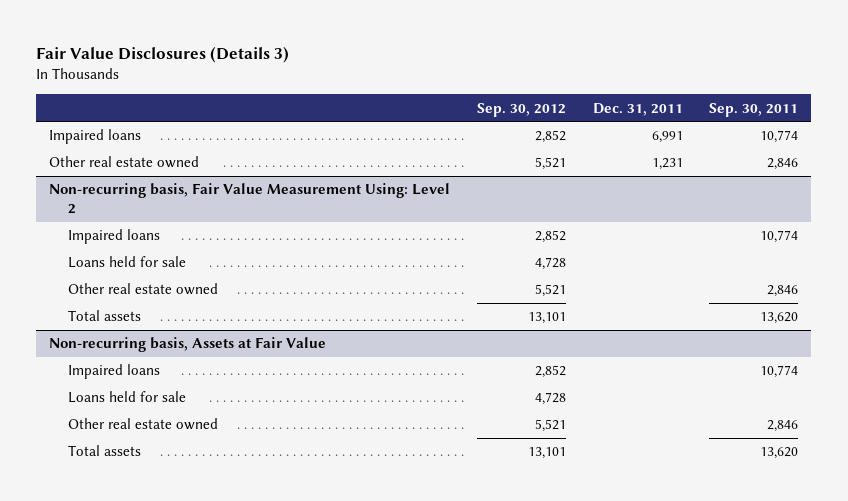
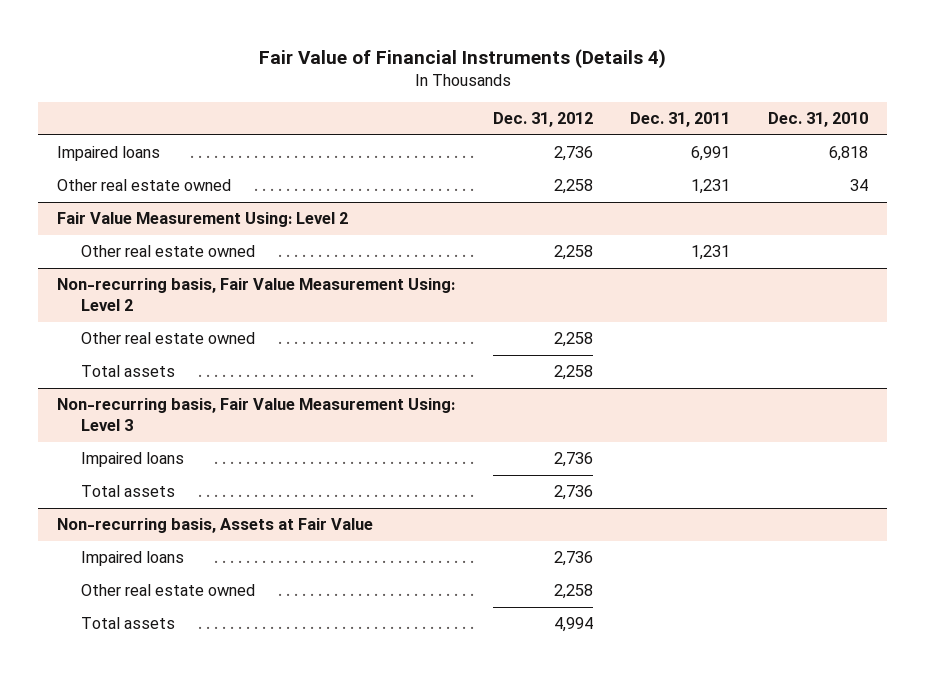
- Fair Value Disclosures (Details 3)
+ Fair Value of Financial Instruments (Details 4)
- | Sep. 30, 2012 | Dec. 31, 2011 | Sep. 30, 2011
+ | Dec. 31, 2012 | Dec. 31, 2011 | Dec. 31, 2010
+ Fair Value Measurement Using: Level 2
+ Other real estate owned | 2,258 | 1,231 |
@ Non-recurring basis, Fair Value Measurement Using: Level 2
- Impaired loans | 2,852 | | 10,774
- Loans held for sale | 4,728 | |
+ Non-recurring basis, Fair Value Measurement Using: Level 3
+ Impaired loans | 2,736 | |
+ Total assets | 2,736 | |
@ Non-recurring basis, Assets at Fair Value
- Loans held for sale | 4,728 | |

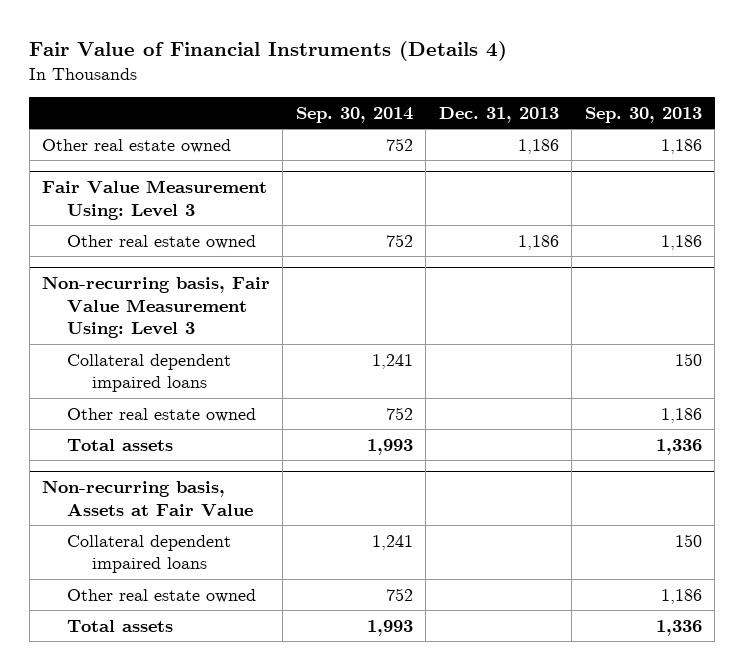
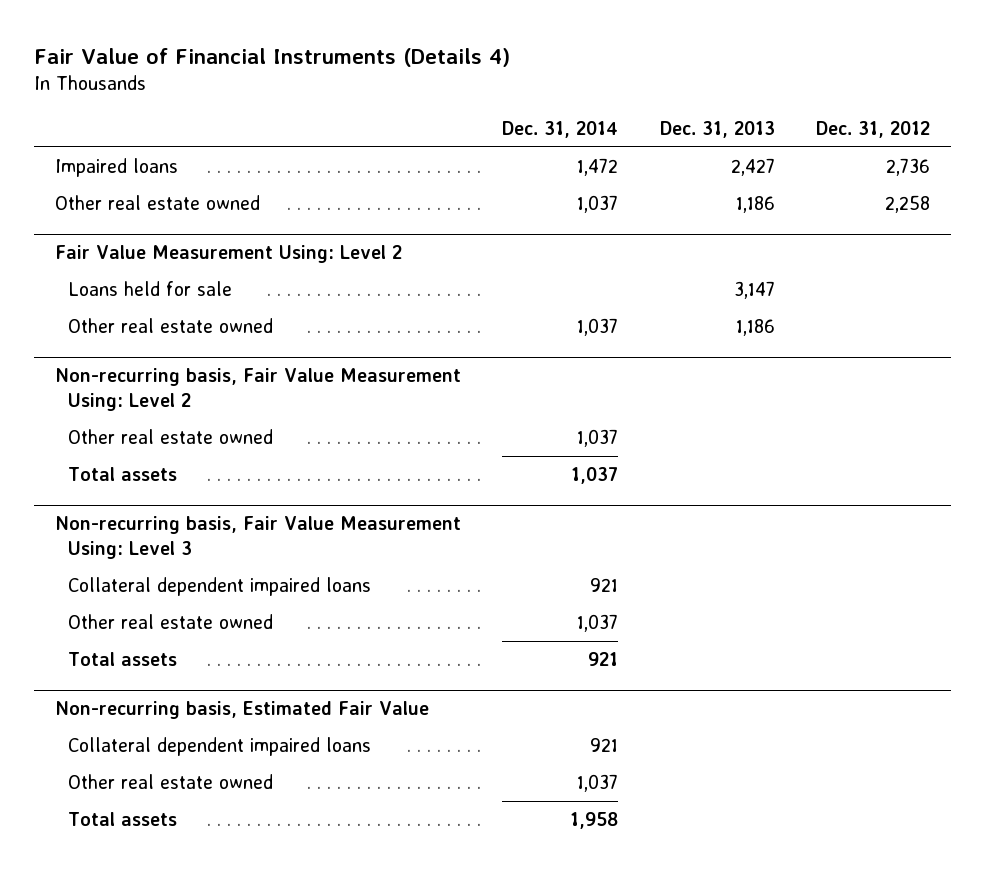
- | Sep. 30, 2014 | Dec. 31, 2013 | Sep. 30, 2013
+ | Dec. 31, 2014 | Dec. 31, 2013 | Dec. 31, 2012
+ Impaired loans | 1,472 | 2,427 | 2,736
- Fair Value Measurement Using: Level 3
+ Fair Value Measurement Using: Level 2
+ Loans held for sale | | 3,147 |
+ Non-recurring basis, Fair Value Measurement Using: Level 2
+ Other real estate owned | 1,037 | |
+ Total assets | 1,037 | |
- Non-recurring basis, Assets at Fair Value
+ Non-recurring basis, Estimated Fair Value

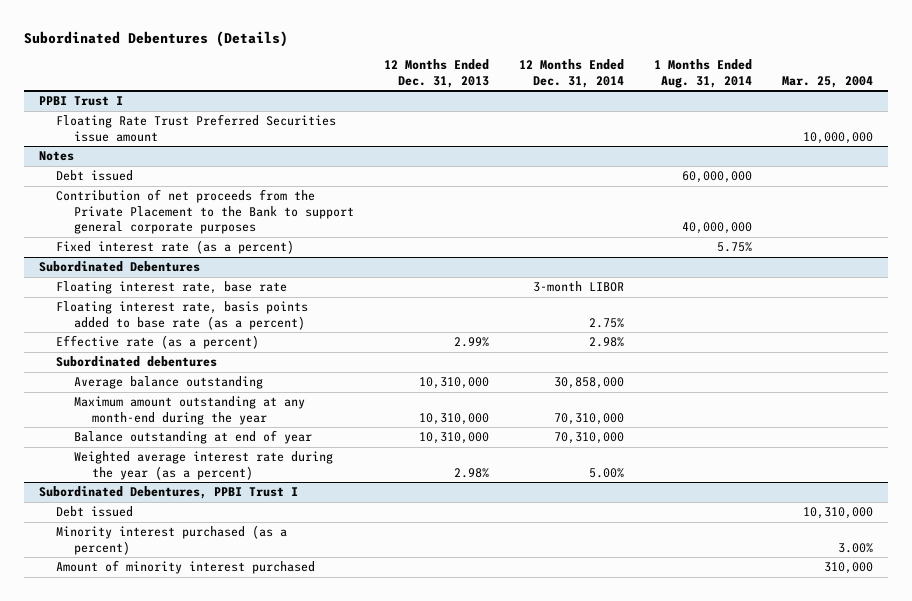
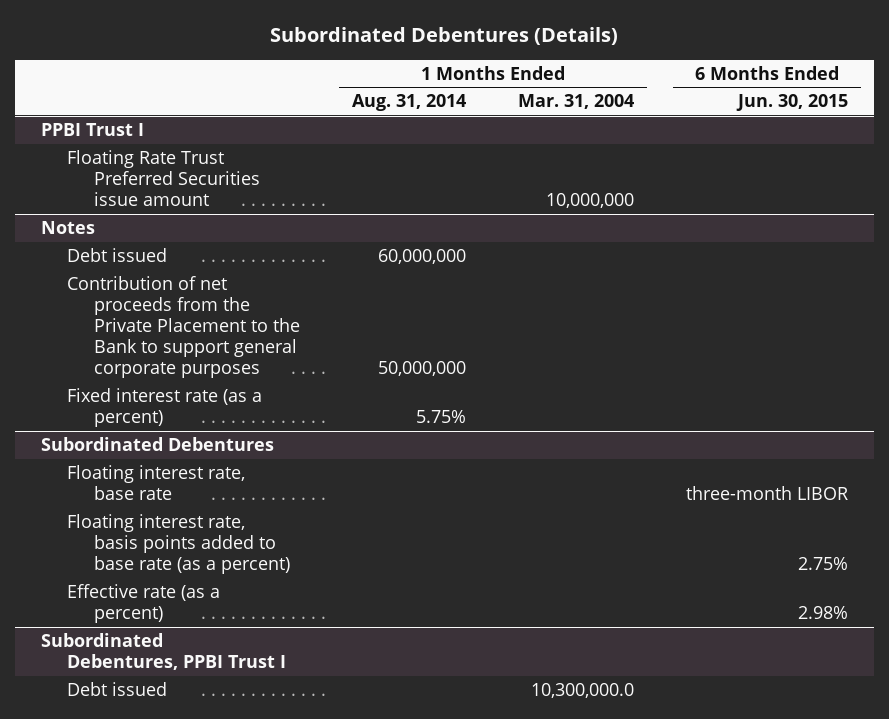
- | 12 Months Ended Dec. 31, 2013 | 12 Months Ended Dec. 31, 2014 | 1 Months Ended Aug. 31, 2014 | Mar. 25, 2004
+ | 1 Months Ended Aug. 31, 2014 | 1 Months Ended Mar. 31, 2004 | 6 Months Ended Jun. 30, 2015
@ Notes
- Contribution of net proceeds from the Private Placement to the Bank to support general corporate purposes | | | 40,000,000 |
+ Contribution of net proceeds from the Private Placement to the Bank to support general corporate purposes | 50,000,000 | |
@ Subordinated Debentures
- Subordinated debentures
- Average balance outstanding | 10,310,000 | 30,858,000 | |
- Maximum amount outstanding at any month-end during the year | 10,310,000 | 70,310,000 | |
- Balance outstanding at end of year | 10,310,000 | 70,310,000 | |
- Weighted average interest rate during the year (as a percent) | 2.98% | 5.00% | |
@ Subordinated Debentures, PPBI Trust I
- Minority interest purchased (as a percent) | | | | 3.00%
- Amount of minority interest purchased | | | | 310,000

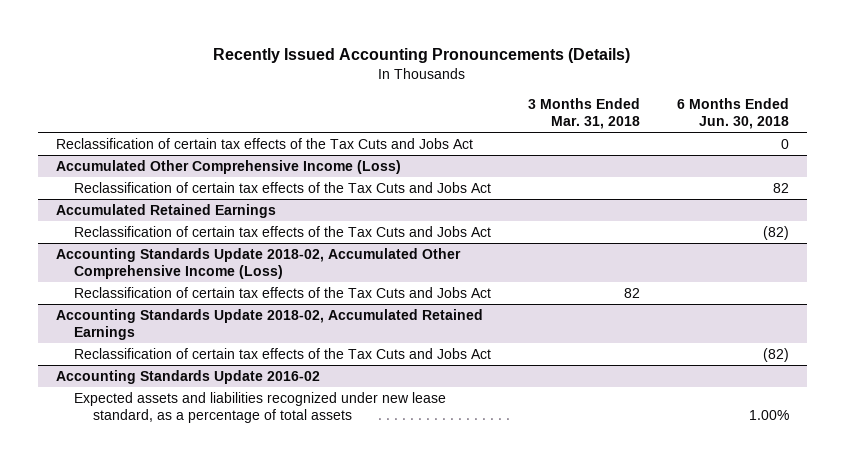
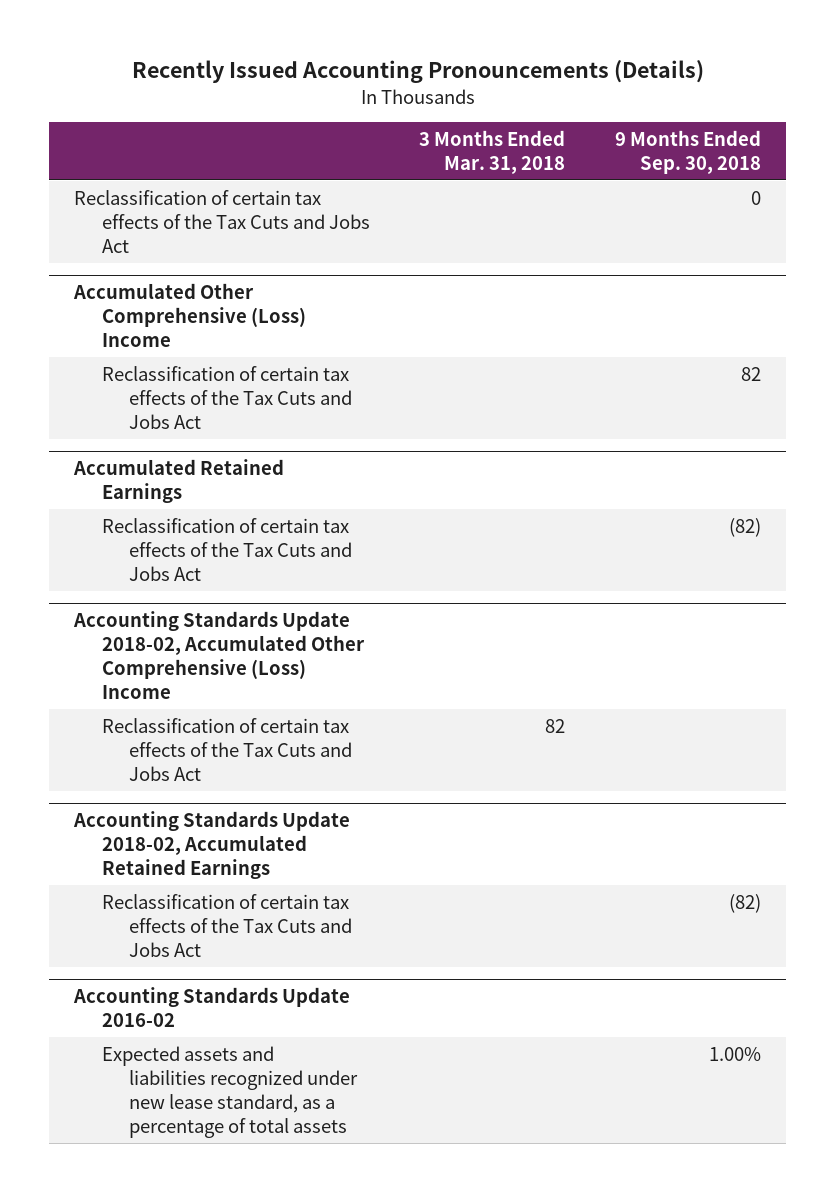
- | 3 Months Ended Mar. 31, 2018 | 6 Months Ended Jun. 30, 2018
+ | 3 Months Ended Mar. 31, 2018 | 9 Months Ended Sep. 30, 2018
- Accumulated Other Comprehensive Income (Loss)
+ Accumulated Other Comprehensive (Loss) Income
- Accounting Standards Update 2018-02, Accumulated Other Comprehensive Income (Loss)
+ Accounting Standards Update 2018-02, Accumulated Other Comprehensive (Loss) Income

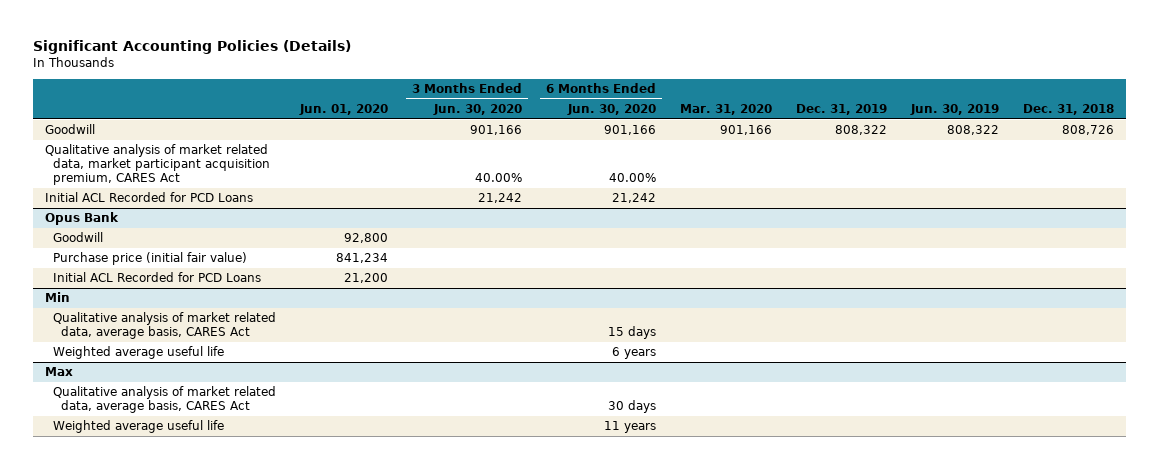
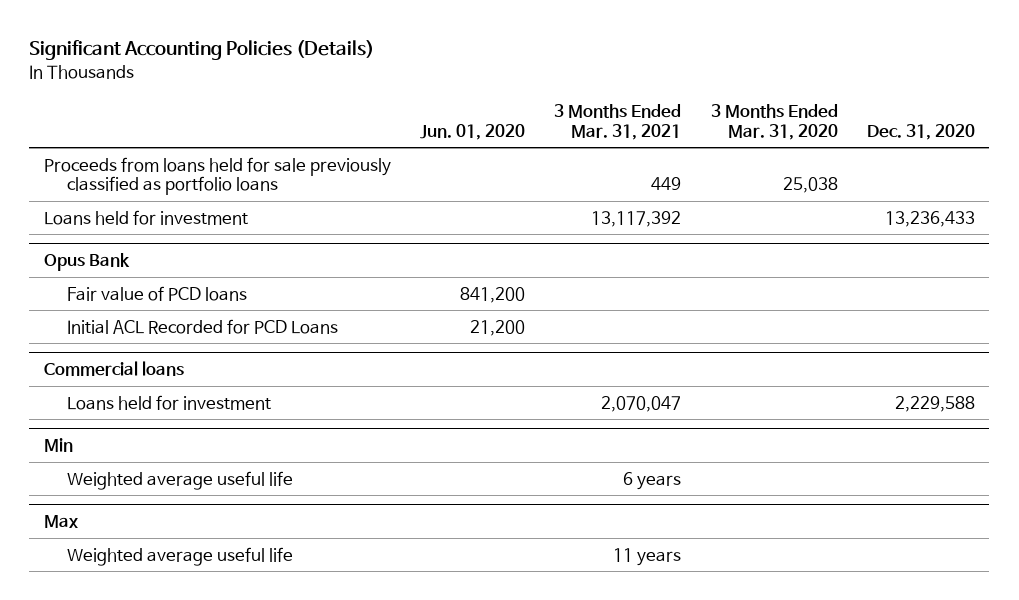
- | Jun. 01, 2020 | 3 Months Ended Jun. 30, 2020 | 6 Months Ended Jun. 30, 2020 | Mar. 31, 2020 | Dec. 31, 2019 | Jun. 30, 2019 | Dec. 31, 2018
+ | Jun. 01, 2020 | 3 Months Ended Mar. 31, 2021 | 3 Months Ended Mar. 31, 2020 | Dec. 31, 2020
- Goodwill | | 901,166 | 901,166 | 901,166 | 808,322 | 808,322 | 808,726
- Qualitative analysis of market related data, market participant acquisition premium, CARES Act | | 40.00% | 40.00% | | | |
- Initial ACL Recorded for PCD Loans | | 21,242 | 21,242 | | | |
+ Proceeds from loans held for sale previously classified as portfolio loans | | 449 | 25,038 |
+ Loans held for investment | | 13,117,392 | | 13,236,433
@ Opus Bank
- Goodwill | 92,800 | | | | | |
- Purchase price (initial fair value) | 841,234 | | | | | |
+ Fair value of PCD loans | 841,200 | | |
+ Commercial loans
+ Loans held for investment | | 2,070,047 | | 2,229,588
@ Min
- Qualitative analysis of market related data, average basis, CARES Act | | | 15 days | | | |
@ Max
- Qualitative analysis of market related data, average basis, CARES Act | | | 30 days | | | |

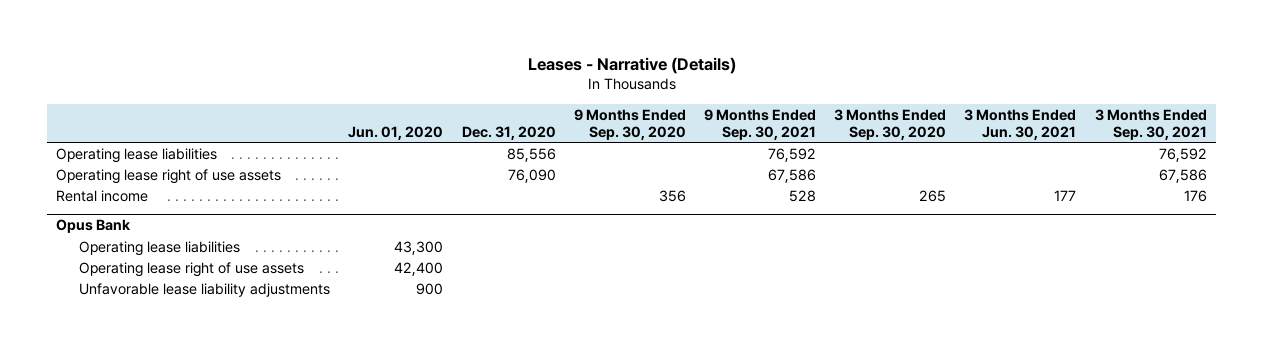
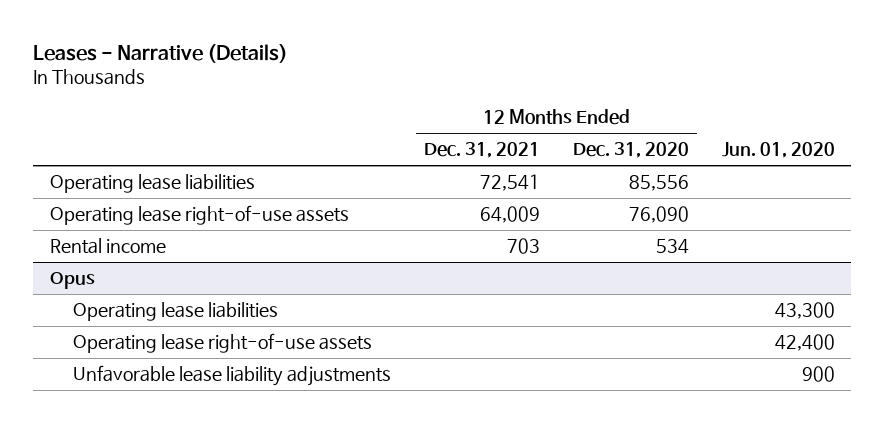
- | Jun. 01, 2020 | Dec. 31, 2020 | 9 Months Ended Sep. 30, 2020 | 9 Months Ended Sep. 30, 2021 | 3 Months Ended Sep. 30, 2020 | 3 Months Ended Jun. 30, 2021 | 3 Months Ended Sep. 30, 2021
+ | 12 Months Ended Dec. 31, 2021 | 12 Months Ended Dec. 31, 2020 | Jun. 01, 2020
- Operating lease right of use assets | | 76,090 | | 67,586 | | | 67,586
+ Operating lease right-of-use assets | 64,009 | 76,090 |
- Opus Bank
+ Opus
- Operating lease right of use assets | 42,400 | | | | | |
+ Operating lease right-of-use assets | | | 42,400

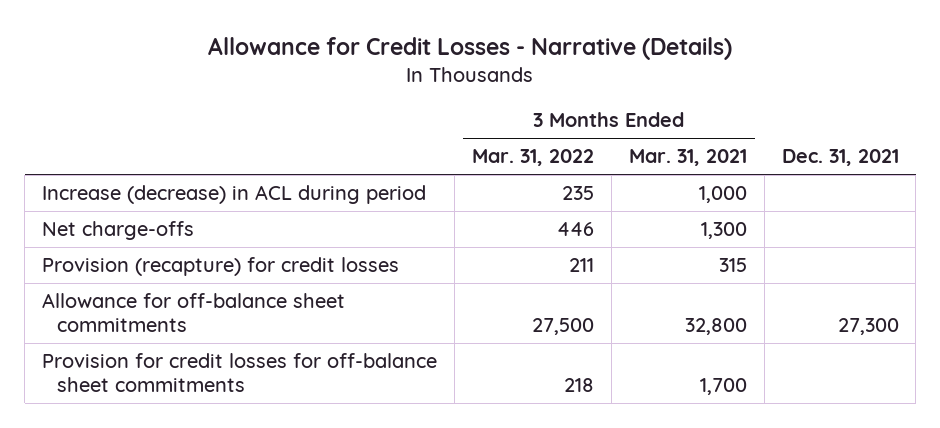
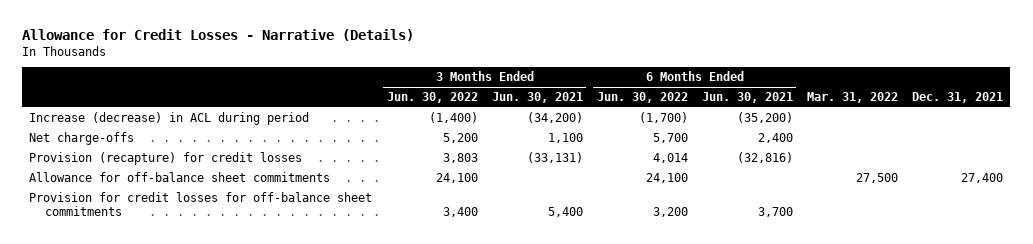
- | 3 Months Ended Mar. 31, 2022 | 3 Months Ended Mar. 31, 2021 | Dec. 31, 2021
+ | 3 Months Ended Jun. 30, 2022 | 3 Months Ended Jun. 30, 2021 | 6 Months Ended Jun. 30, 2022 | 6 Months Ended Jun. 30, 2021 | Mar. 31, 2022 | Dec. 31, 2021
- Allowance for off-balance sheet commitments | 27,500 | 32,800 | 27,300
+ Allowance for off-balance sheet commitments | 24,100 | | 24,100 | | 27,500 | 27,400

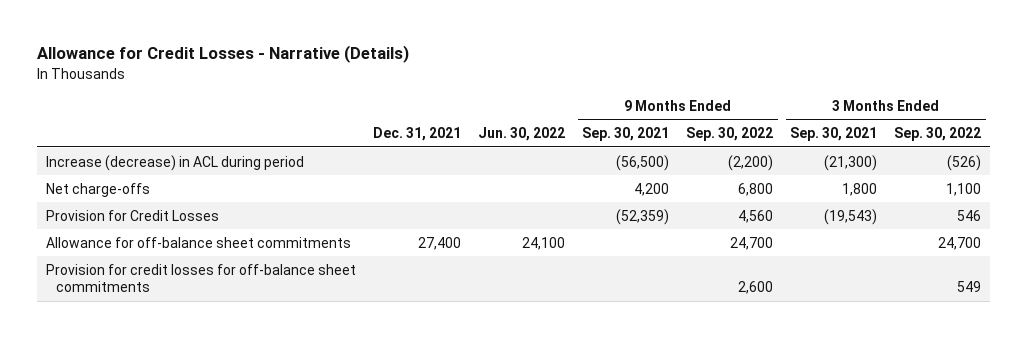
- | 3 Months Ended Jun. 30, 2022 | 3 Months Ended Jun. 30, 2021 | 6 Months Ended Jun. 30, 2022 | 6 Months Ended Jun. 30, 2021 | Mar. 31, 2022 | Dec. 31, 2021
+ | Dec. 31, 2021 | Jun. 30, 2022 | 9 Months Ended Sep. 30, 2021 | 9 Months Ended Sep. 30, 2022 | 3 Months Ended Sep. 30, 2021 | 3 Months Ended Sep. 30, 2022
- Provision (recapture) for credit losses | 3,803 | (33,131) | 4,014 | (32,816) | |
+ Provision for Credit Losses | | | (52,359) | 4,560 | (19,543) | 546

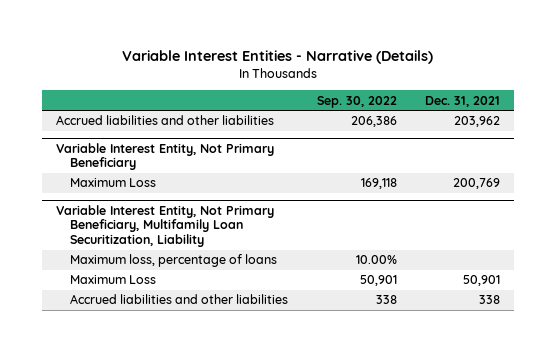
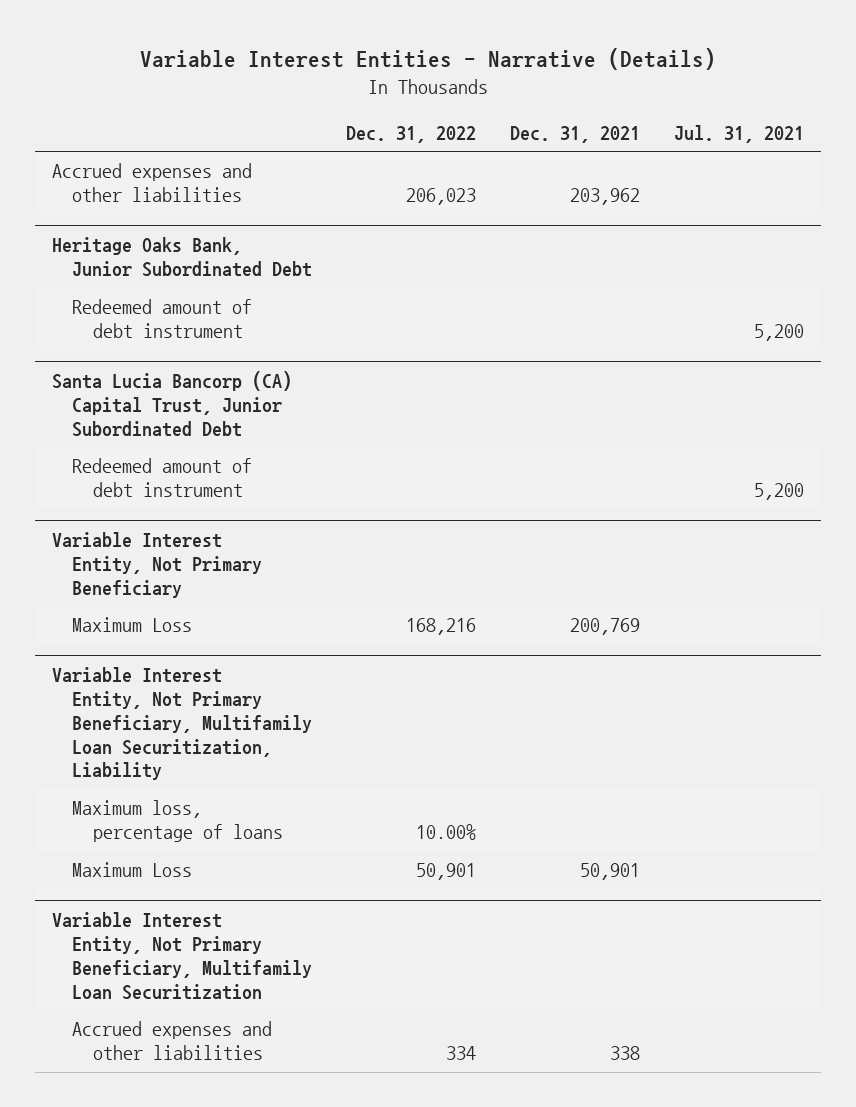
- | Sep. 30, 2022 | Dec. 31, 2021
+ | Dec. 31, 2022 | Dec. 31, 2021 | Jul. 31, 2021
- Accrued liabilities and other liabilities | 206,386 | 203,962
+ Accrued expenses and other liabilities | 206,023 | 203,962 |
+ Heritage Oaks Bank, Junior Subordinated Debt
+ Redeemed amount of debt instrument | | | 5,200
+ Santa Lucia Bancorp (CA) Capital Trust, Junior Subordinated Debt
+ Redeemed amount of debt instrument | | | 5,200
@ Variable Interest Entity, Not Primary Beneficiary, Multifamily Loan Securitization, Liability
- Accrued liabilities and other liabilities | 338 | 338
+ Variable Interest Entity, Not Primary Beneficiary, Multifamily Loan Securitization
+ Accrued expenses and other liabilities | 334 | 338 |

